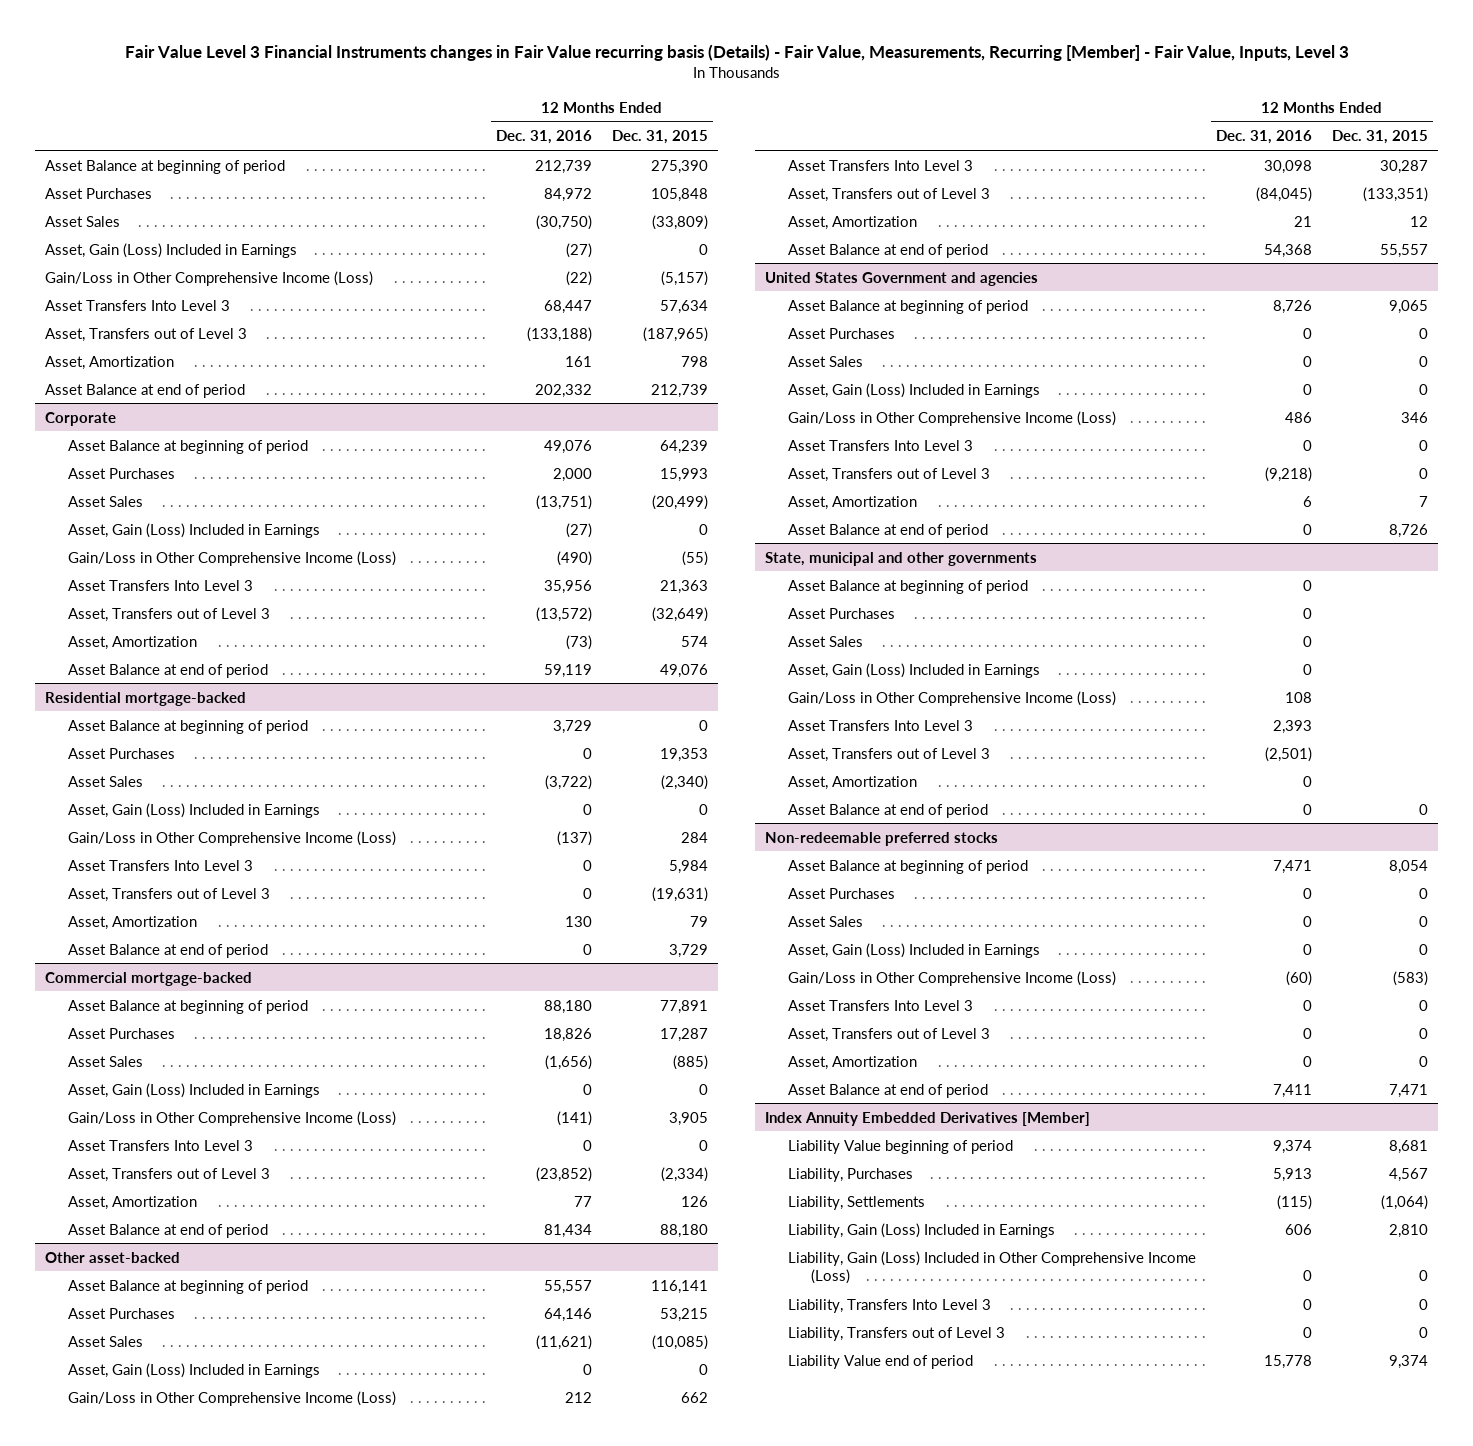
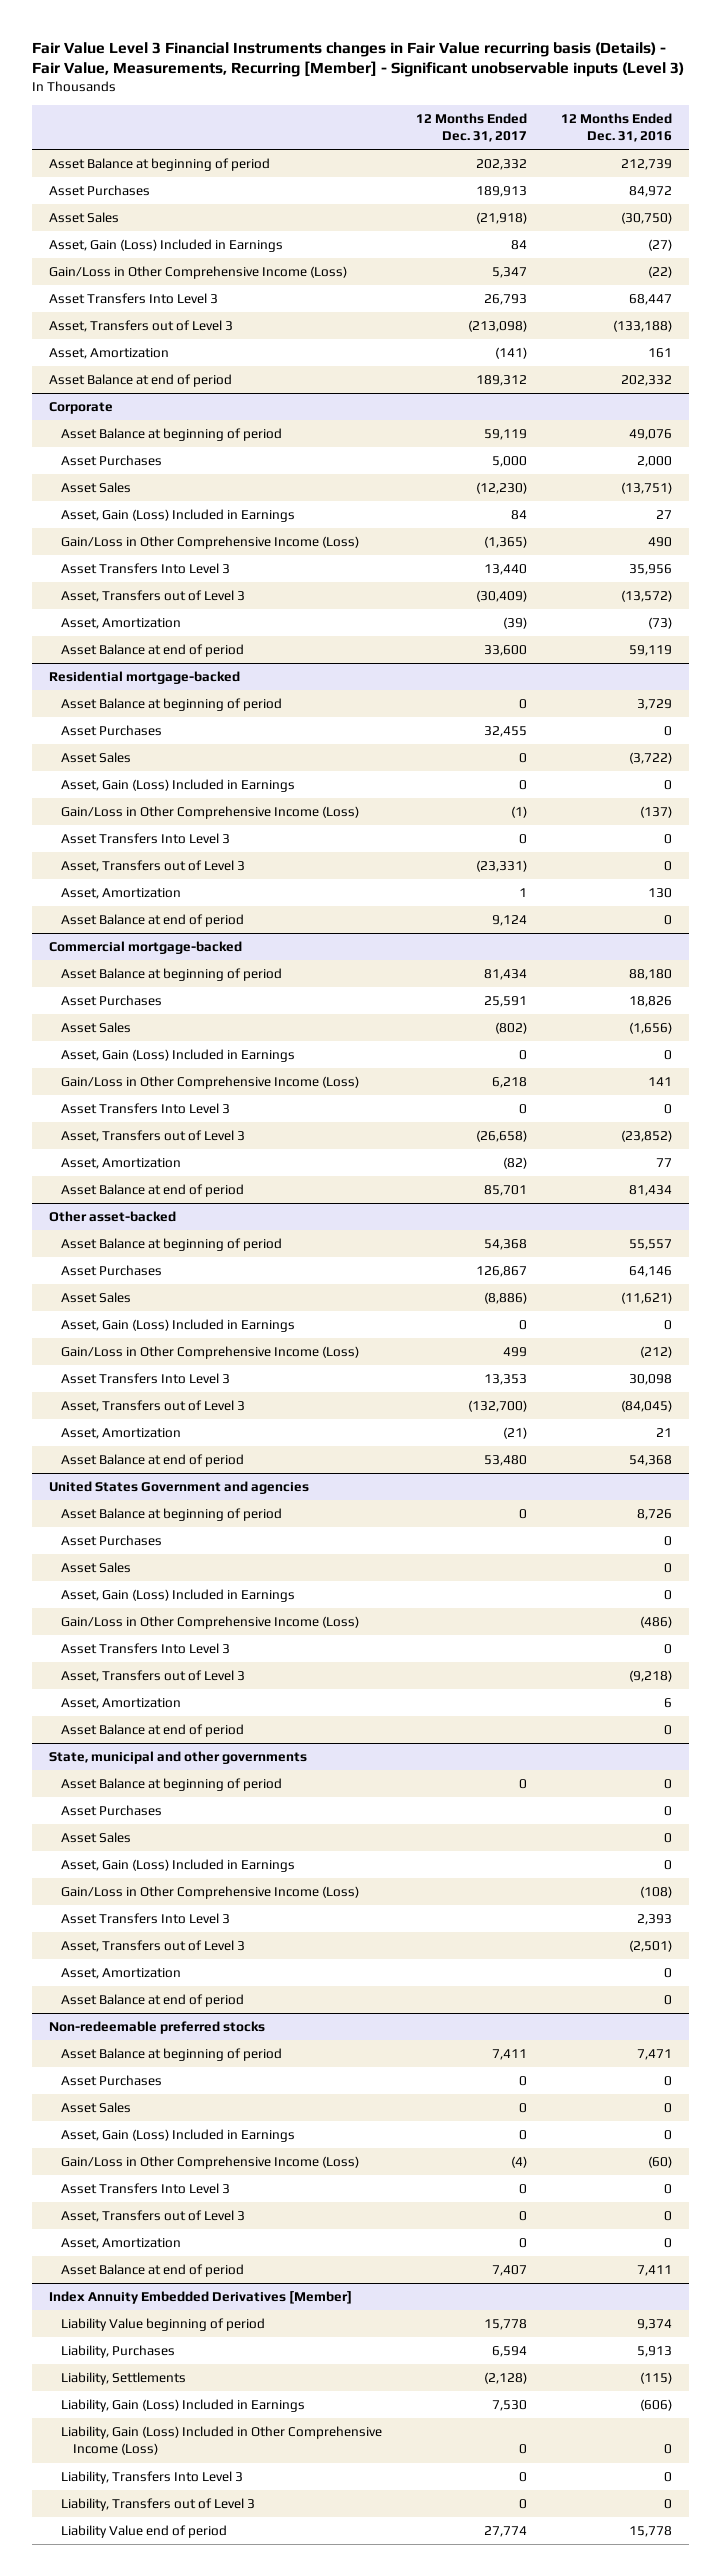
- Fair Value Level 3 Financial Instruments changes in Fair Value recurring basis (Details) - Fair Value, Measurements, Recurring [Member] - Fair Value, Inputs, Level 3
+ Fair Value Level 3 Financial Instruments changes in Fair Value recurring basis (Details) - Fair Value, Measurements, Recurring [Member] - Significant unobservable inputs (Level 3)
- | 12 Months Ended Dec. 31, 2016 | 12 Months Ended Dec. 31, 2015
+ | 12 Months Ended Dec. 31, 2017 | 12 Months Ended Dec. 31, 2016
@ Corporate
- Asset, Gain (Loss) Included in Earnings | (27) | 0
- Gain/Loss in Other Comprehensive Income (Loss) | (490) | (55)
+ Asset, Gain (Loss) Included in Earnings | 84 | 27
+ Gain/Loss in Other Comprehensive Income (Loss) | (1,365) | 490
@ Commercial mortgage-backed
- Gain/Loss in Other Comprehensive Income (Loss) | (141) | 3,905
+ Gain/Loss in Other Comprehensive Income (Loss) | 6,218 | 141
@ Other asset-backed
- Gain/Loss in Other Comprehensive Income (Loss) | 212 | 662
+ Gain/Loss in Other Comprehensive Income (Loss) | 499 | (212)
@ United States Government and agencies
- Gain/Loss in Other Comprehensive Income (Loss) | 486 | 346
+ Gain/Loss in Other Comprehensive Income (Loss) | | (486)
@ State, municipal and other governments
- Gain/Loss in Other Comprehensive Income (Loss) | 108 |
+ Gain/Loss in Other Comprehensive Income (Loss) | | (108)
@ Index Annuity Embedded Derivatives [Member]
- Liability, Gain (Loss) Included in Earnings | 606 | 2,810
+ Liability, Gain (Loss) Included in Earnings | 7,530 | (606)

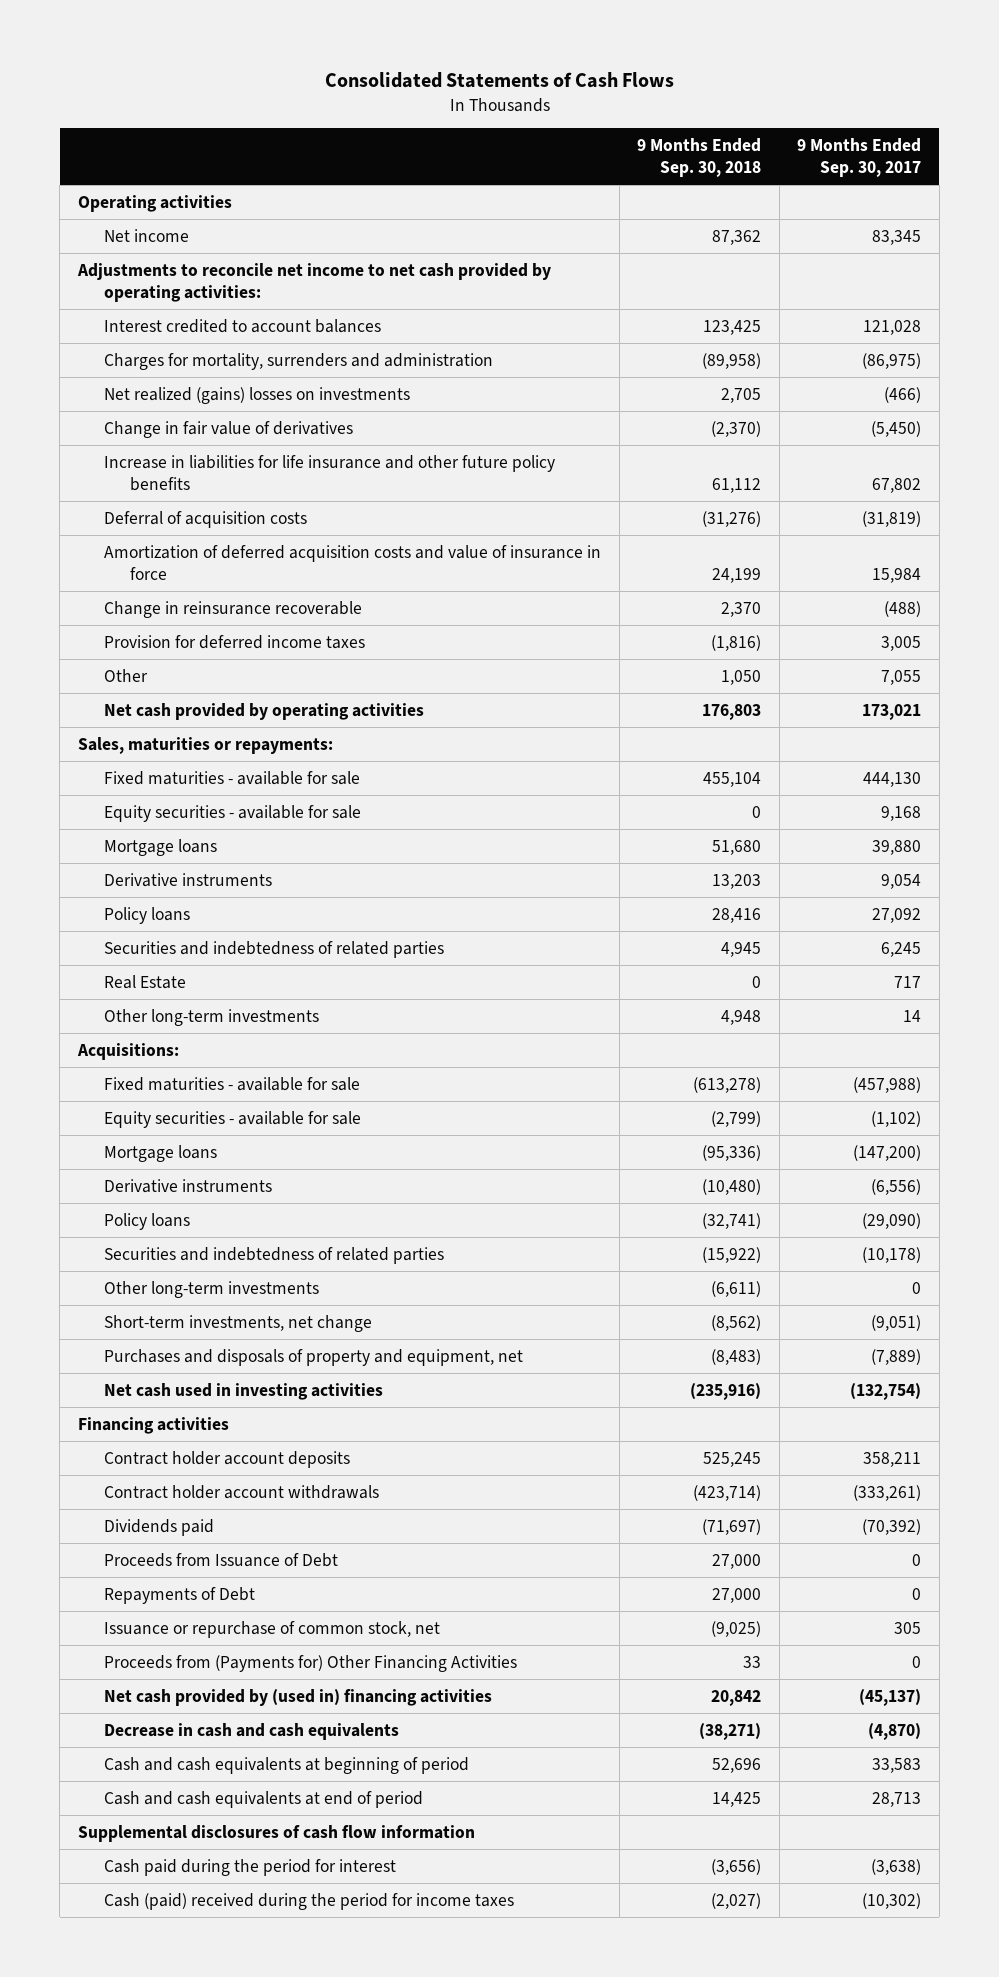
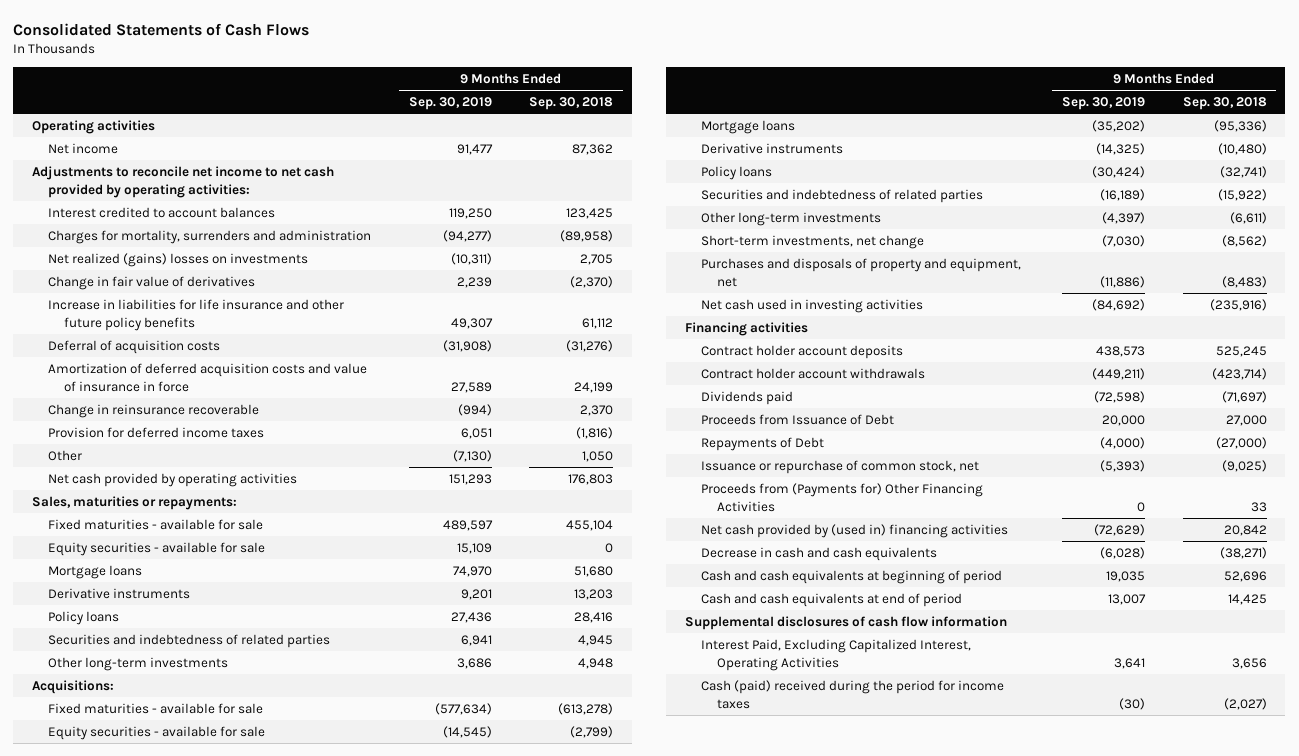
- | 9 Months Ended Sep. 30, 2018 | 9 Months Ended Sep. 30, 2017
+ | 9 Months Ended Sep. 30, 2019 | 9 Months Ended Sep. 30, 2018
- Real Estate | 0 | 717
- Repayments of Debt | 27,000 | 0
+ Repayments of Debt | (4,000) | (27,000)
- Cash paid during the period for interest | (3,656) | (3,638)
+ Interest Paid, Excluding Capitalized Interest, Operating Activities | 3,641 | 3,656

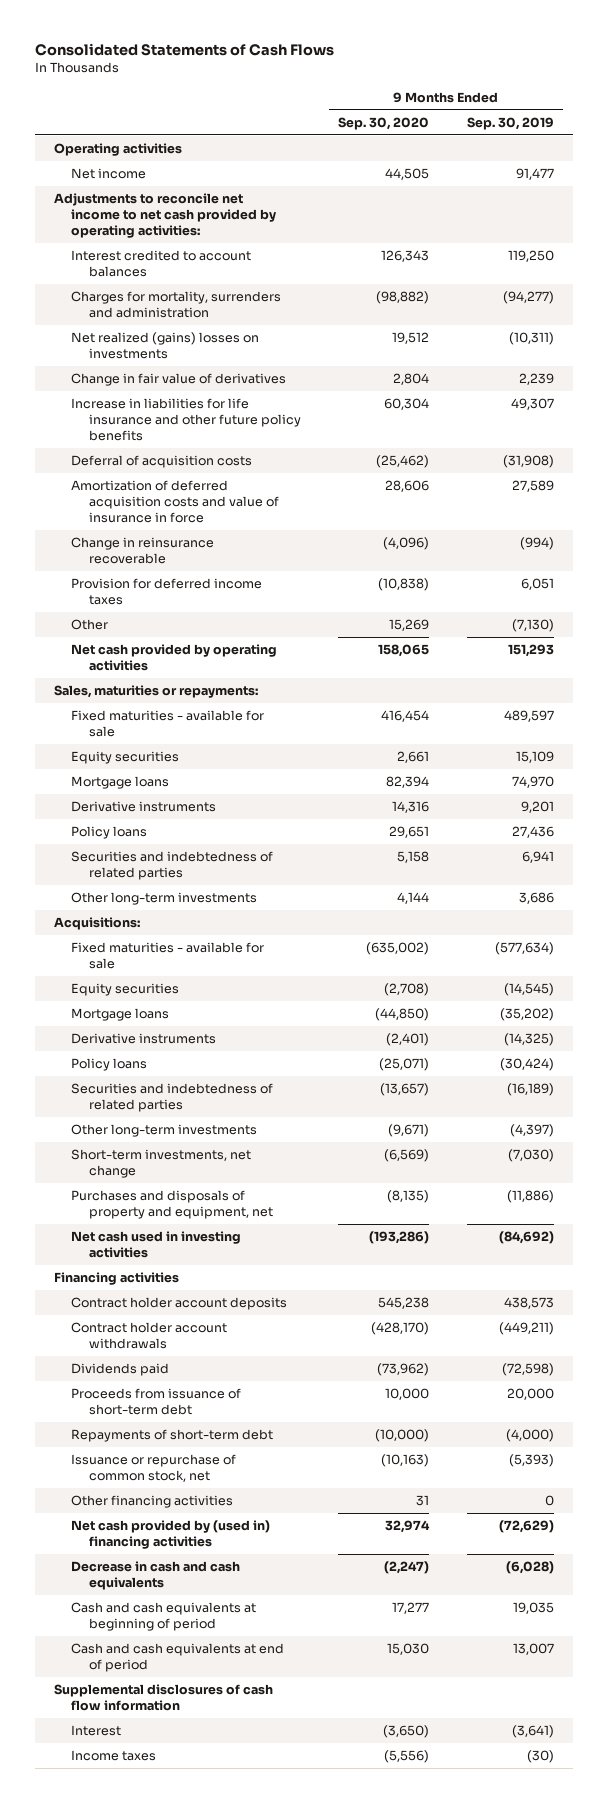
- | 9 Months Ended Sep. 30, 2019 | 9 Months Ended Sep. 30, 2018
+ | 9 Months Ended Sep. 30, 2020 | 9 Months Ended Sep. 30, 2019
- Equity securities - available for sale | 15,109 | 0
+ Equity securities | 2,661 | 15,109
- Equity securities - available for sale | (14,545) | (2,799)
+ Equity securities | (2,708) | (14,545)
- Proceeds from Issuance of Debt | 20,000 | 27,000
- Repayments of Debt | (4,000) | (27,000)
+ Proceeds from issuance of short-term debt | 10,000 | 20,000
+ Repayments of short-term debt | (10,000) | (4,000)
- Proceeds from (Payments for) Other Financing Activities | 0 | 33
+ Other financing activities | 31 | 0
- Interest Paid, Excluding Capitalized Interest, Operating Activities | 3,641 | 3,656
- Cash (paid) received during the period for income taxes | (30) | (2,027)
+ Interest | (3,650) | (3,641)
+ Income taxes | (5,556) | (30)

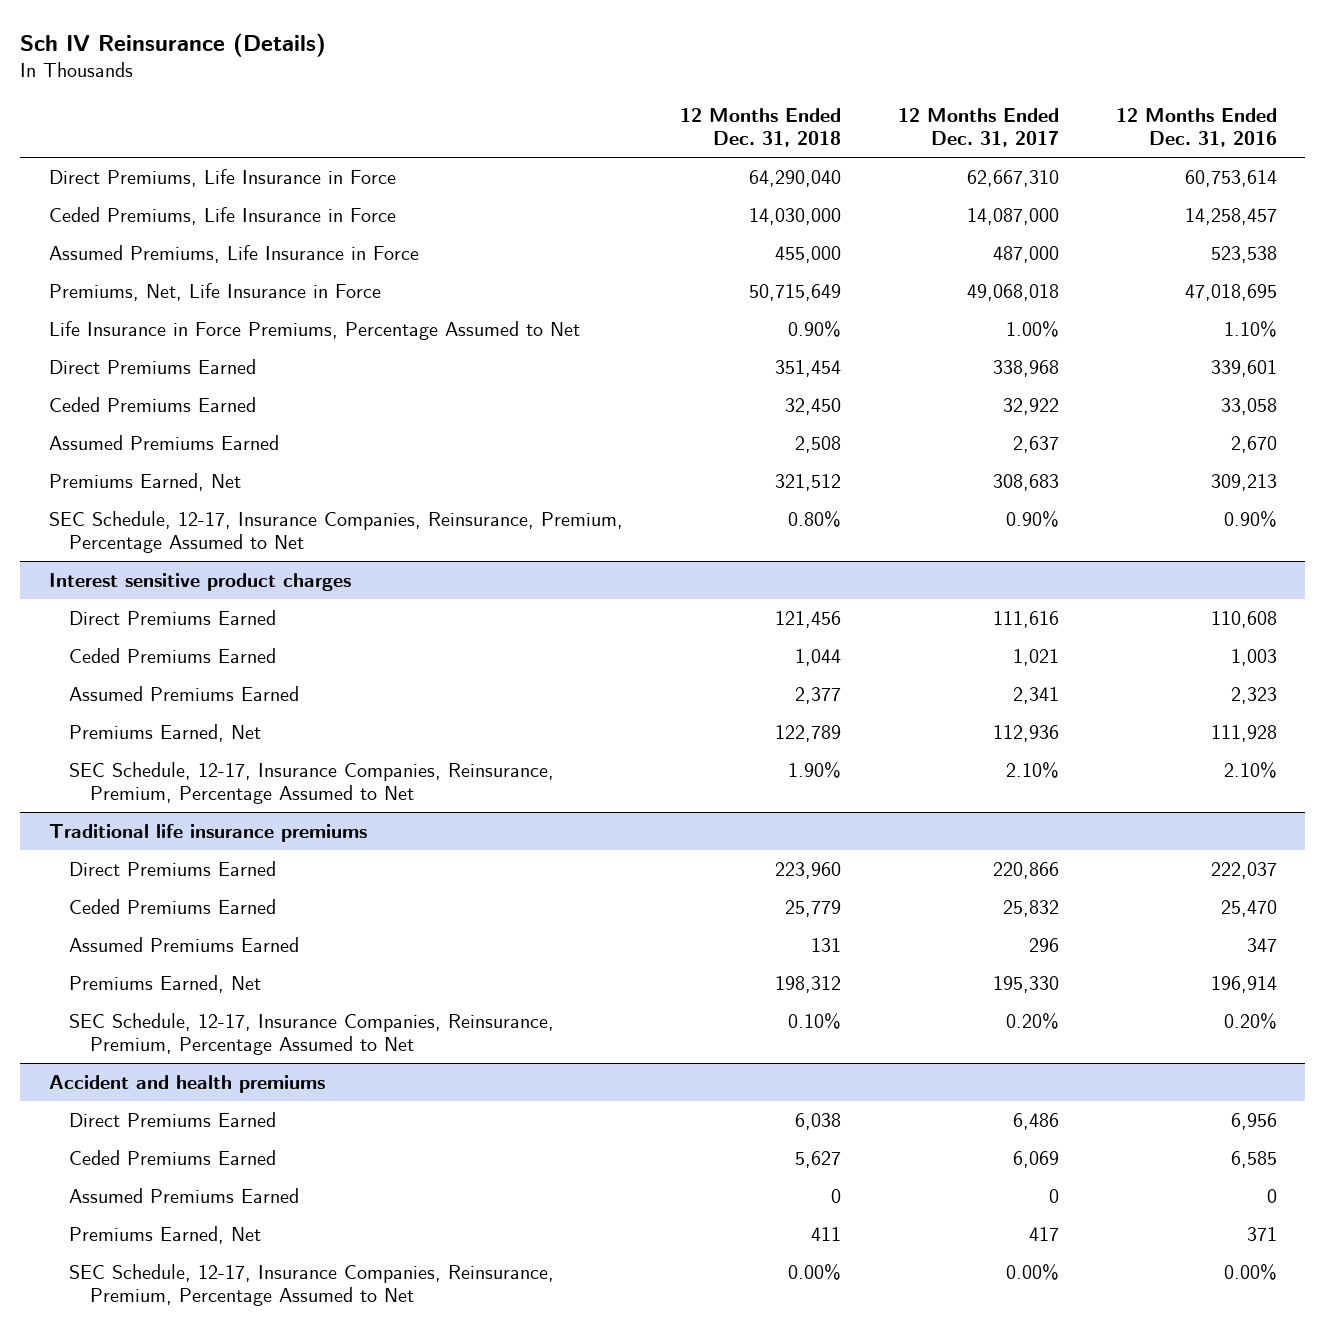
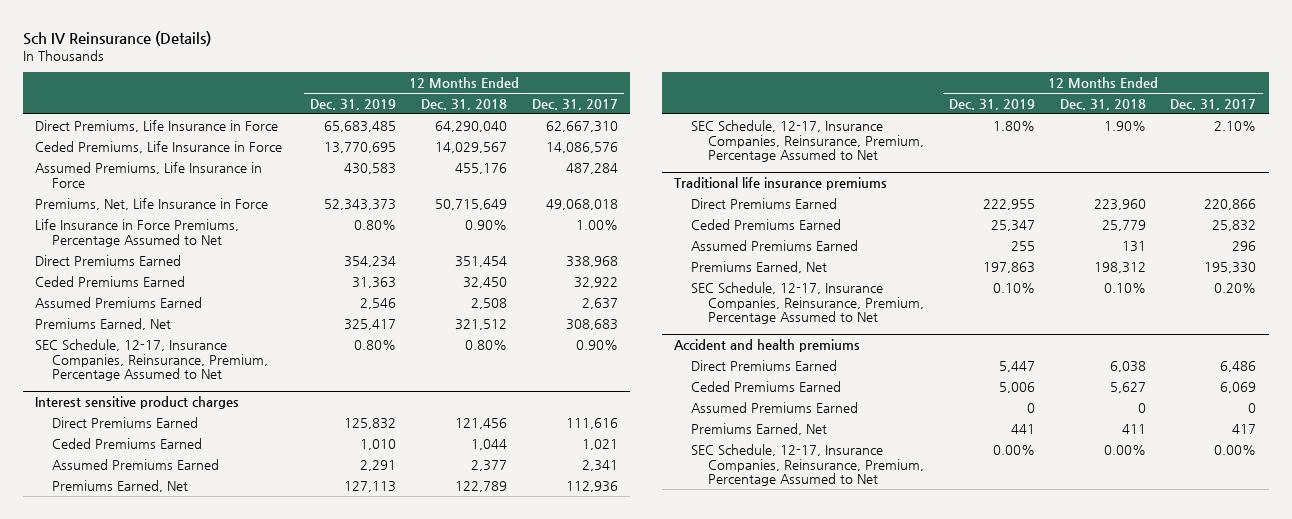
- | 12 Months Ended Dec. 31, 2018 | 12 Months Ended Dec. 31, 2017 | 12 Months Ended Dec. 31, 2016
+ | 12 Months Ended Dec. 31, 2019 | 12 Months Ended Dec. 31, 2018 | 12 Months Ended Dec. 31, 2017
- Ceded Premiums, Life Insurance in Force | 14,030,000 | 14,087,000 | 14,258,457
- Assumed Premiums, Life Insurance in Force | 455,000 | 487,000 | 523,538
+ Ceded Premiums, Life Insurance in Force | 13,770,695 | 14,029,567 | 14,086,576
+ Assumed Premiums, Life Insurance in Force | 430,583 | 455,176 | 487,284

